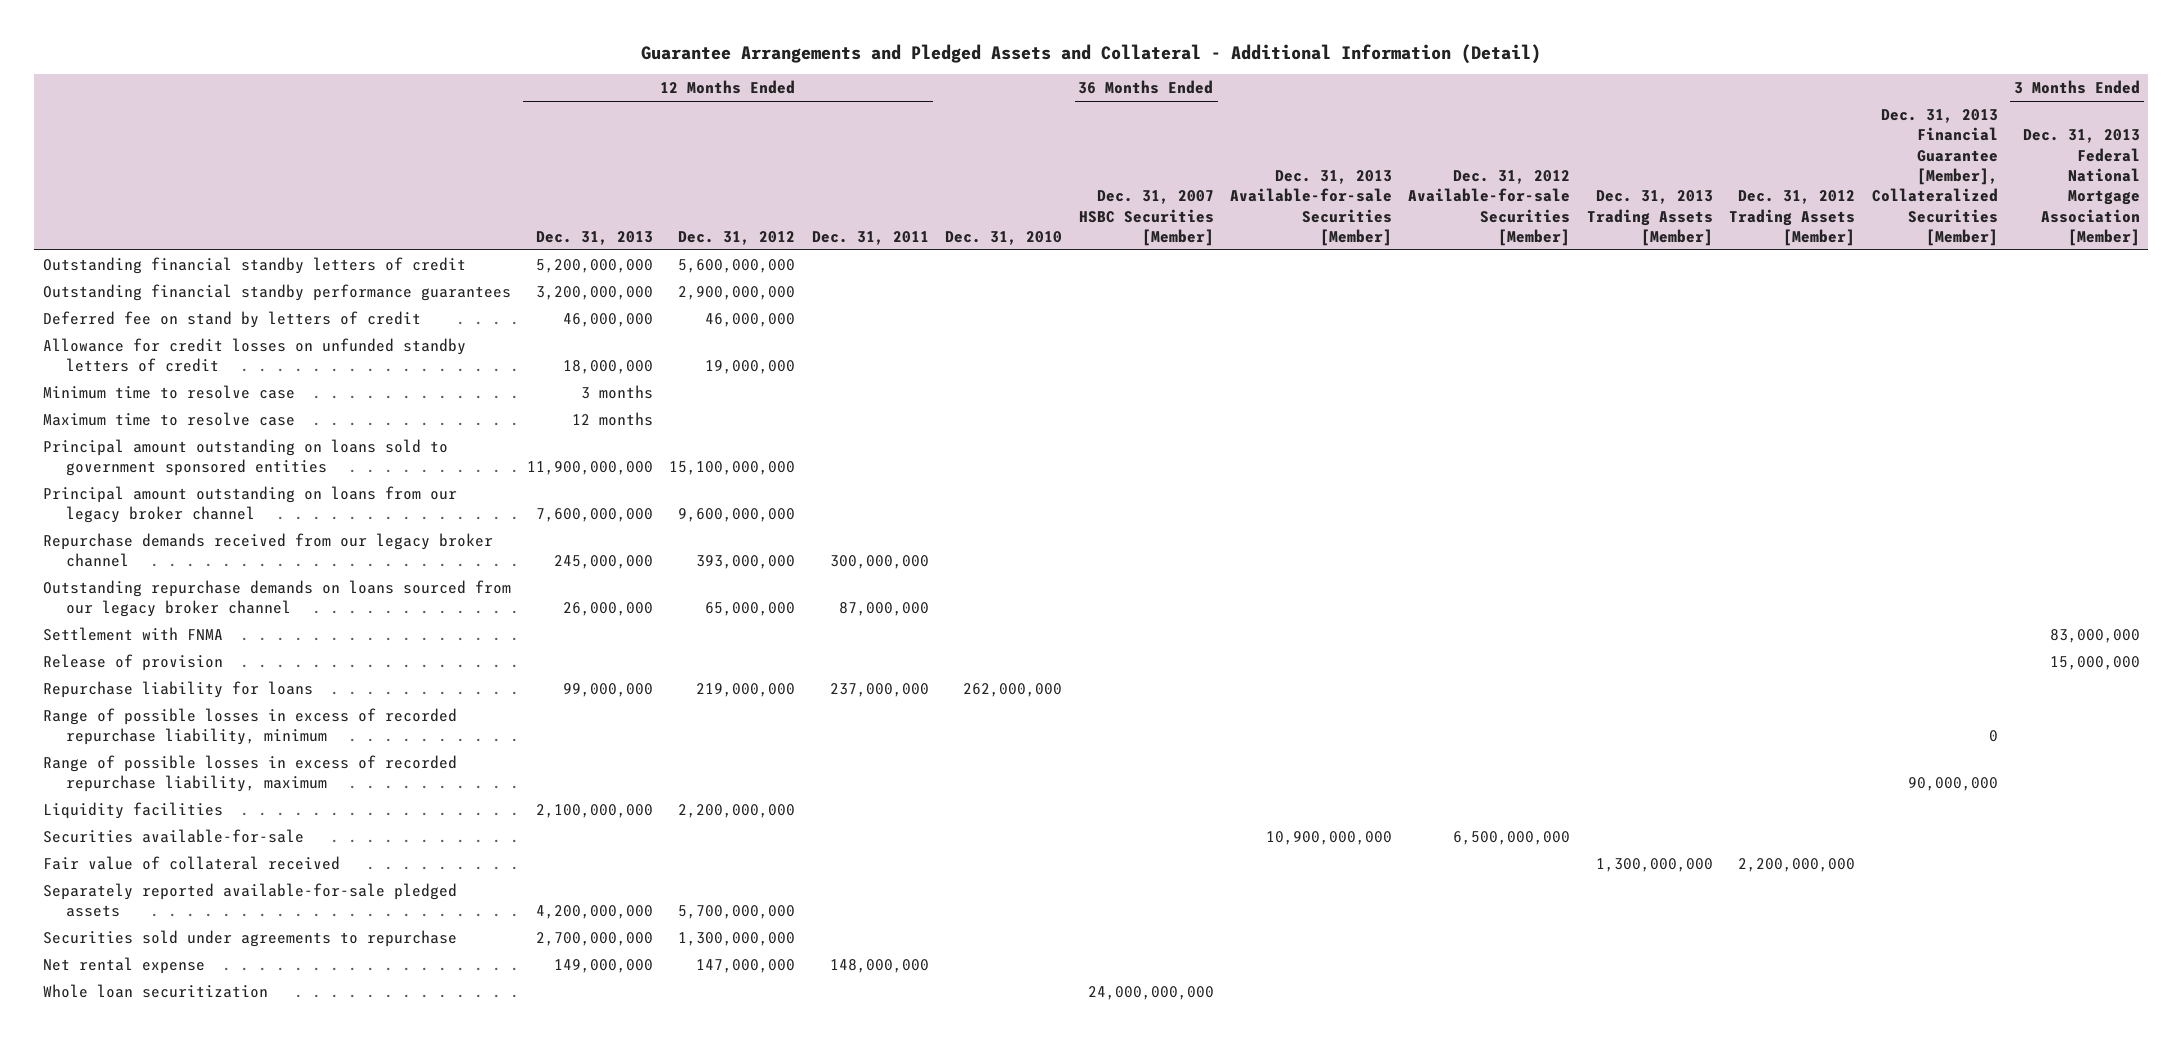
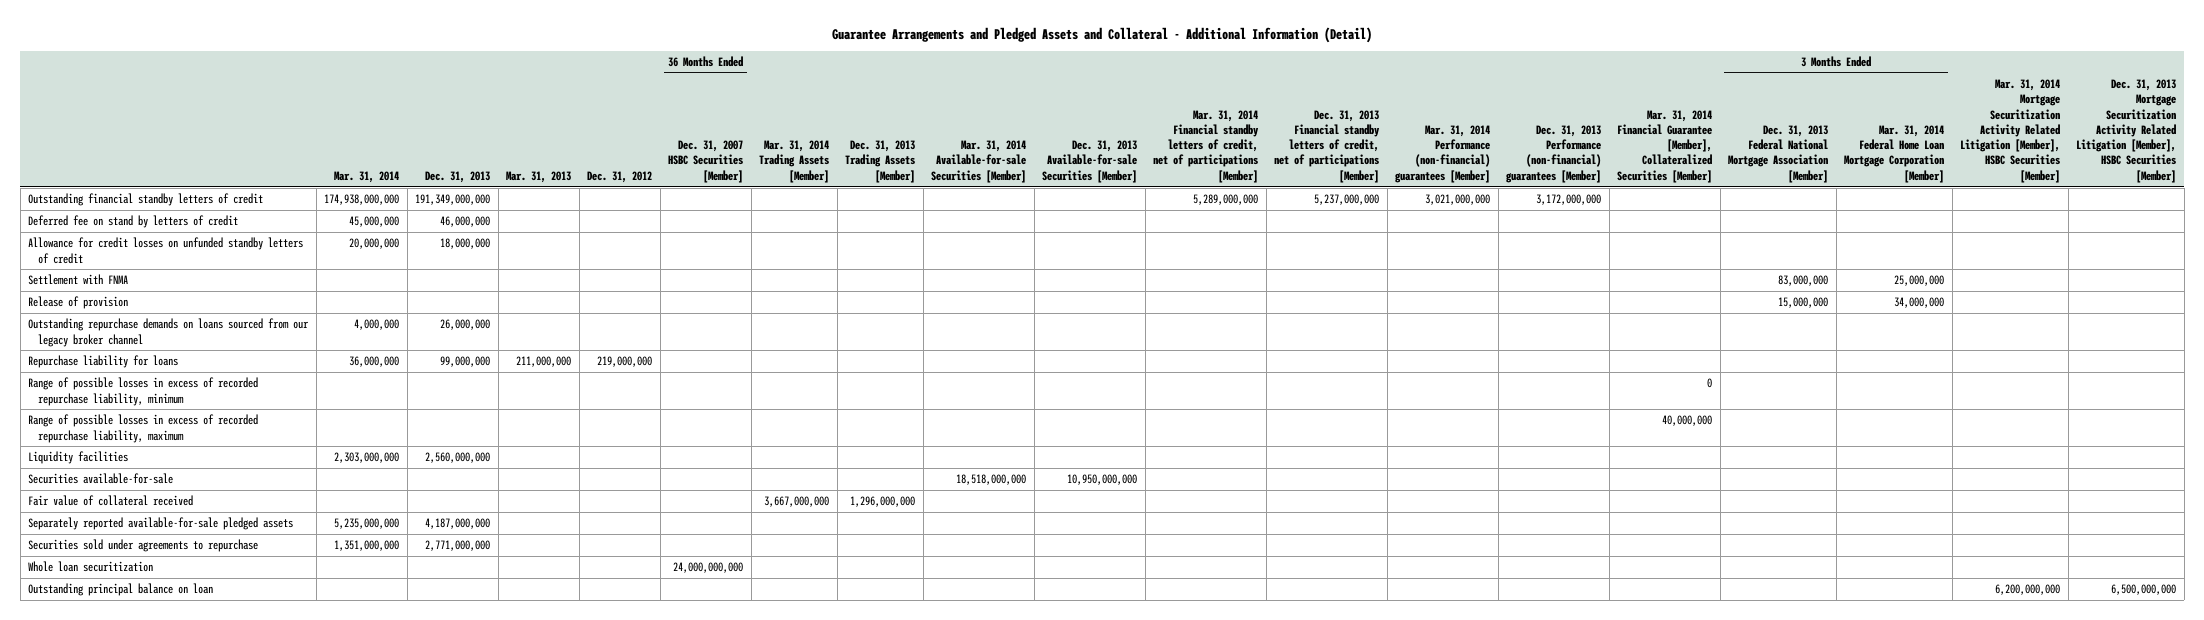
- | 12 Months Ended Dec. 31, 2013 | 12 Months Ended Dec. 31, 2012 | 12 Months Ended Dec. 31, 2011 | Dec. 31, 2010 | 36 Months Ended Dec. 31, 2007 HSBC Securities [Member] | Dec. 31, 2013 Available-for-sale Securities [Member] | Dec. 31, 2012 Available-for-sale Securities [Member] | Dec. 31, 2013 Trading Assets [Member] | Dec. 31, 2012 Trading Assets [Member] | Dec. 31, 2013 Financial Guarantee [Member], Collateralized Securities [Member] | 3 Months Ended Dec. 31, 2013 Federal National Mortgage Association [Member]
+ | Mar. 31, 2014 | Dec. 31, 2013 | Mar. 31, 2013 | Dec. 31, 2012 | 36 Months Ended Dec. 31, 2007 HSBC Securities [Member] | Mar. 31, 2014 Trading Assets [Member] | Dec. 31, 2013 Trading Assets [Member] | Mar. 31, 2014 Available-for-sale Securities [Member] | Dec. 31, 2013 Available-for-sale Securities [Member] | Mar. 31, 2014 Financial standby letters of credit, net of participations [Member] | Dec. 31, 2013 Financial standby letters of credit, net of participations [Member] | Mar. 31, 2014 Performance (non-financial) guarantees [Member] | Dec. 31, 2013 Performance (non-financial) guarantees [Member] | Mar. 31, 2014 Financial Guarantee [Member], Collateralized Securities [Member] | 3 Months Ended Dec. 31, 2013 Federal National Mortgage Association [Member] | 3 Months Ended Mar. 31, 2014 Federal Home Loan Mortgage Corporation [Member] | Mar. 31, 2014 Mortgage Securitization Activity Related Litigation [Member], HSBC Securities [Member] | Dec. 31, 2013 Mortgage Securitization Activity Related Litigation [Member], HSBC Securities [Member]
- Outstanding financial standby performance guarantees | 3,200,000,000 | 2,900,000,000 | | | | | | | | |
- Minimum time to resolve case | 3 months | | | | | | | | | |
- Maximum time to resolve case | 12 months | | | | | | | | | |
- Principal amount outstanding on loans sold to government sponsored entities | 11,900,000,000 | 15,100,000,000 | | | | | | | | |
- Principal amount outstanding on loans from our legacy broker channel | 7,600,000,000 | 9,600,000,000 | | | | | | | | |
- Repurchase demands received from our legacy broker channel | 245,000,000 | 393,000,000 | 300,000,000 | | | | | | | |
moved down: Outstanding repurchase demands on loans sourced from our legacy broker channel | 4,000,000 | 26,000,000 | | | | | | | | | | | | | | | |
- Securities available-for-sale | | | | | | 10,900,000,000 | 6,500,000,000 | | | |
- Fair value of collateral received | | | | | | | | 1,300,000,000 | 2,200,000,000 | |
+ Securities available-for-sale | | | | | | | | 18,518,000,000 | 10,950,000,000 | | | | | | | | |
+ Fair value of collateral received | | | | | | 3,667,000,000 | 1,296,000,000 | | | | | | | | | | |
- Net rental expense | 149,000,000 | 147,000,000 | 148,000,000 | | | | | | | |
+ Outstanding principal balance on loan | | | | | | | | | | | | | | | | | 6,200,000,000 | 6,500,000,000

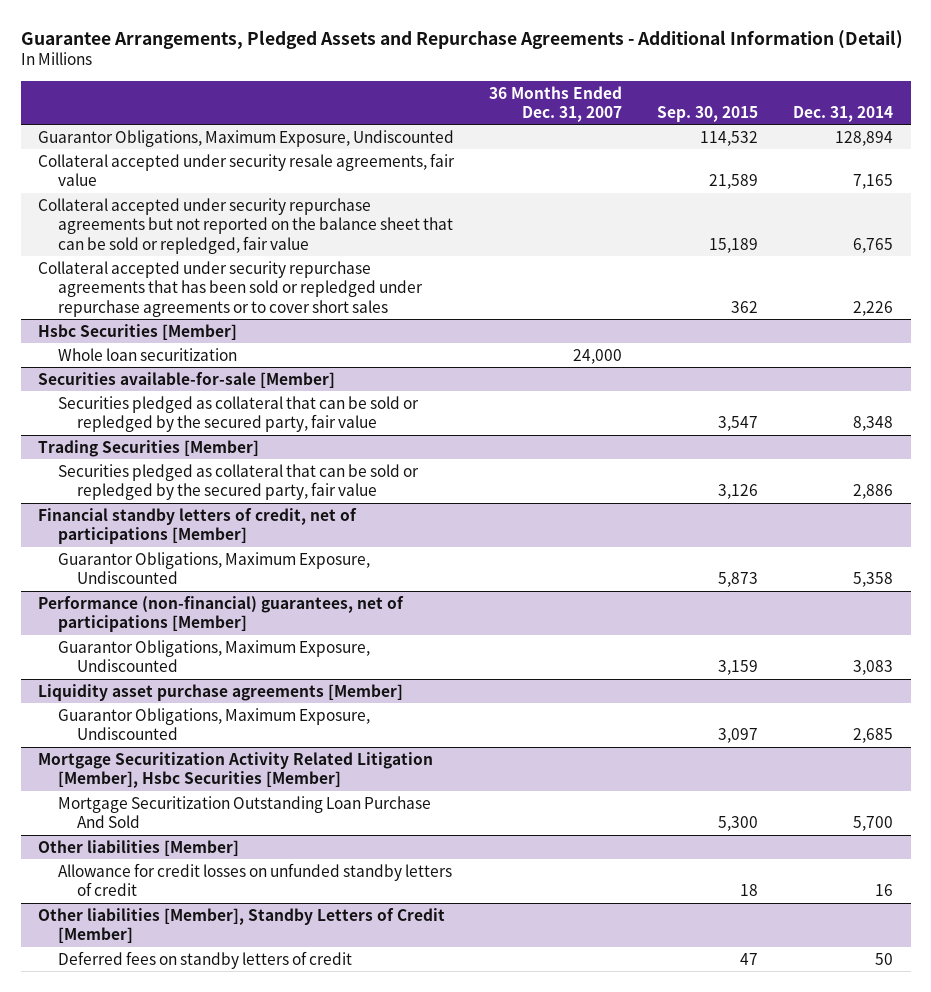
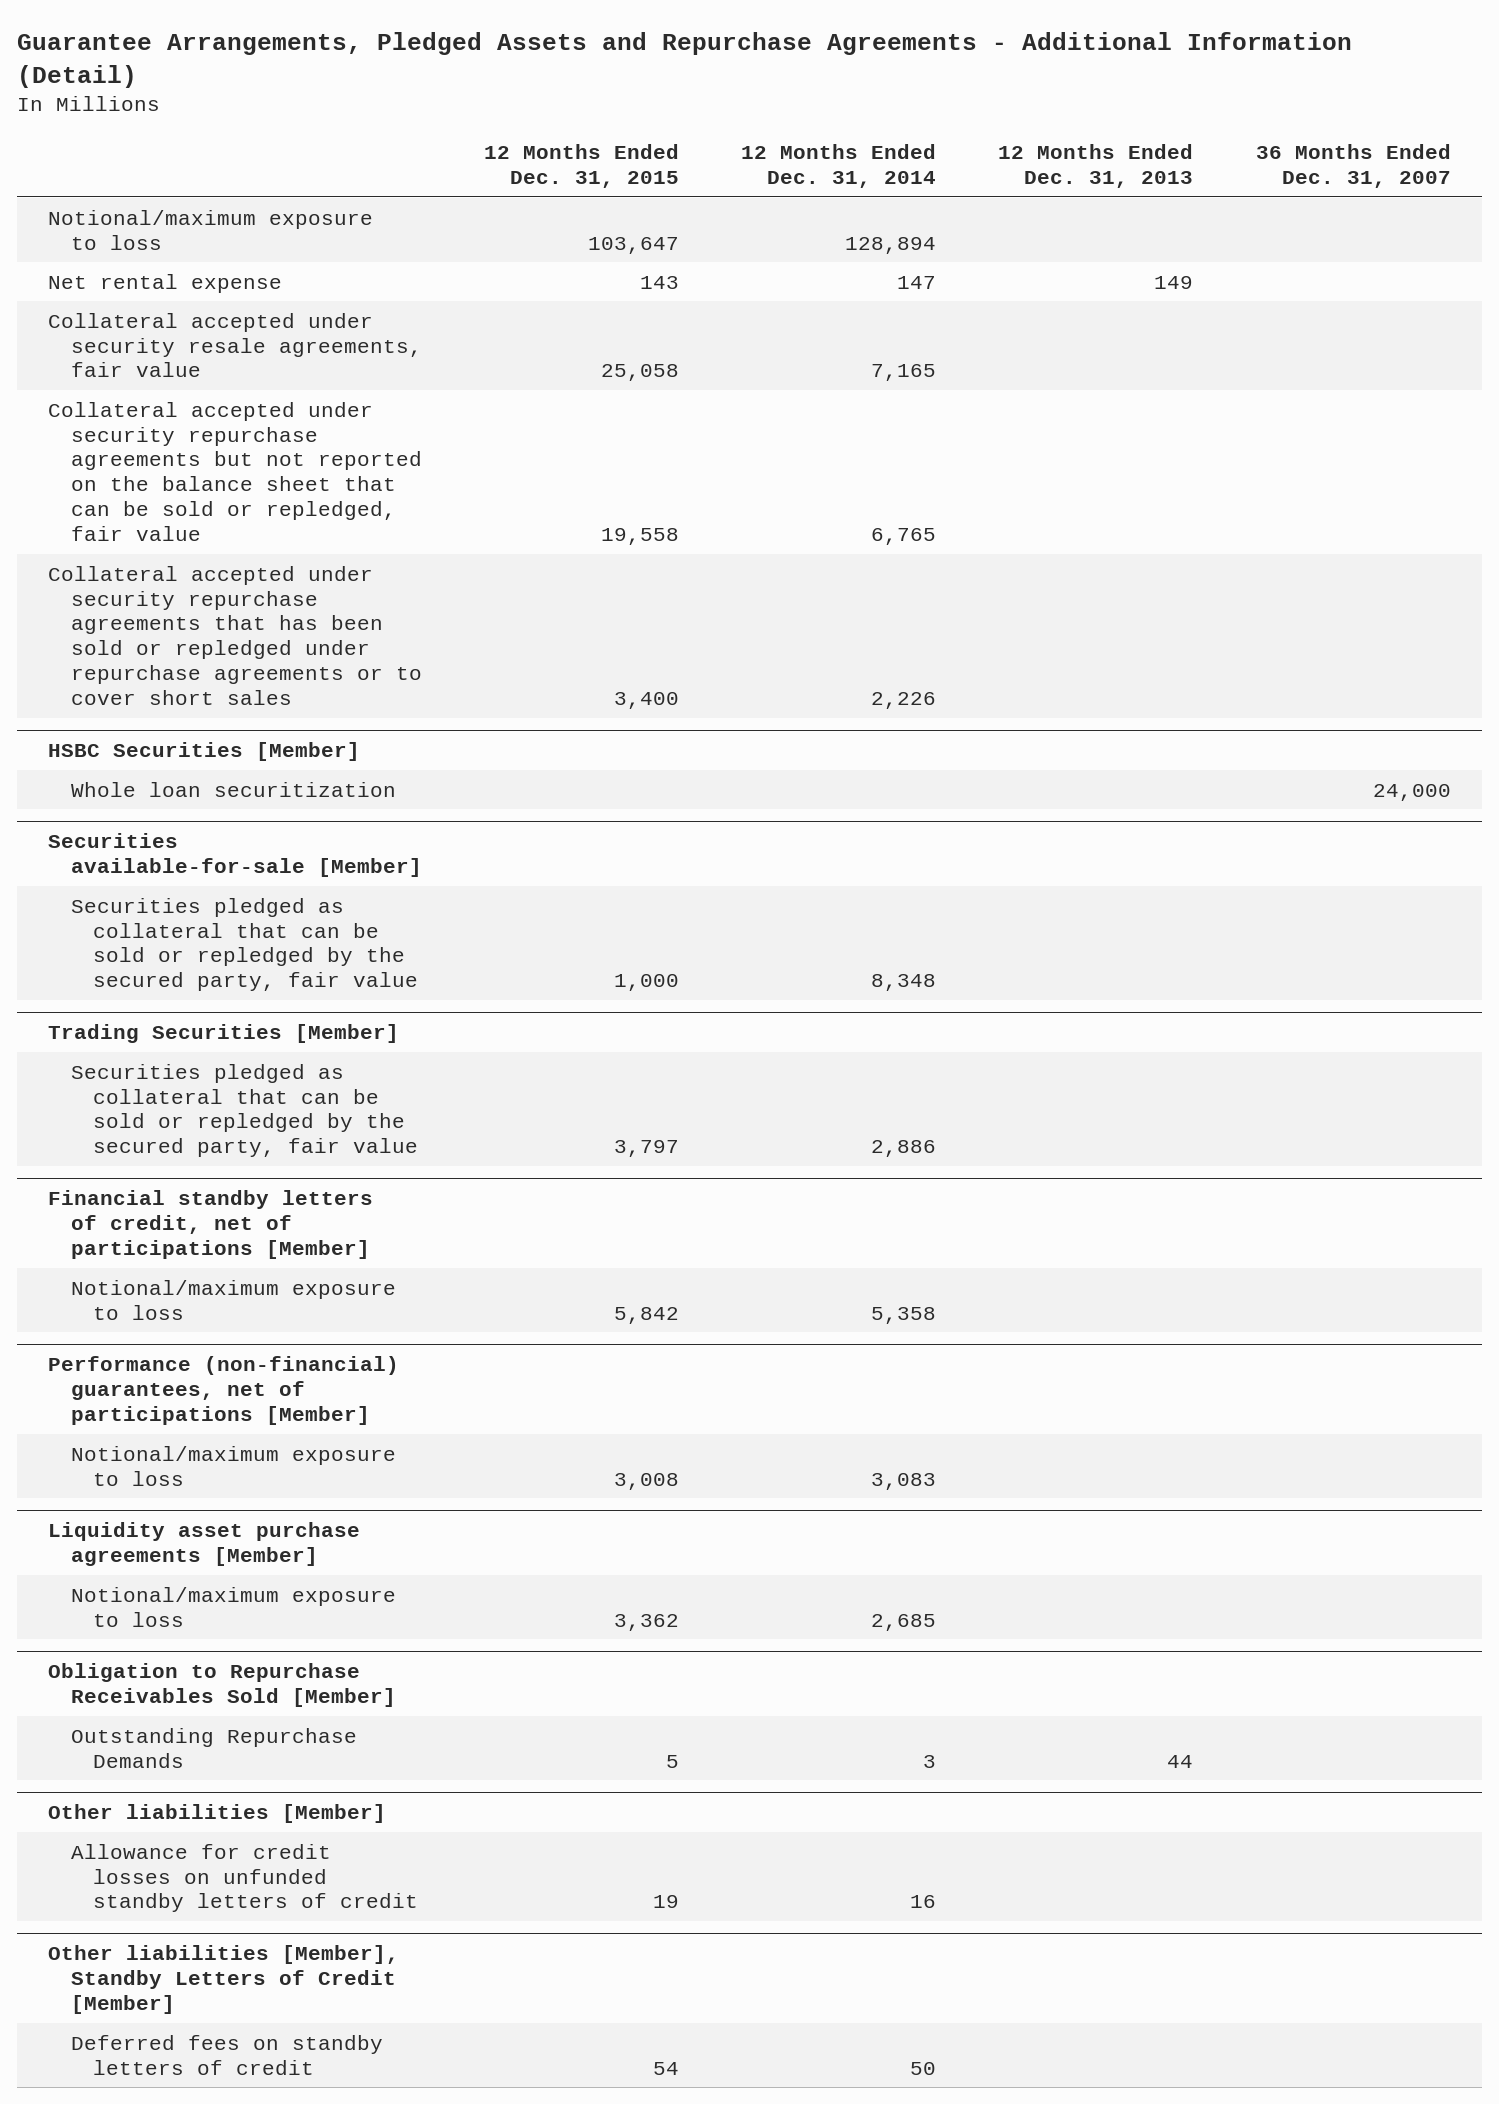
- | 36 Months Ended Dec. 31, 2007 | Sep. 30, 2015 | Dec. 31, 2014
+ | 12 Months Ended Dec. 31, 2015 | 12 Months Ended Dec. 31, 2014 | 12 Months Ended Dec. 31, 2013 | 36 Months Ended Dec. 31, 2007
- Guarantor Obligations, Maximum Exposure, Undiscounted | | 114,532 | 128,894
+ Notional/maximum exposure to loss | 103,647 | 128,894 | |
+ Net rental expense | 143 | 147 | 149 |
- Hsbc Securities [Member]
+ HSBC Securities [Member]
@ Financial standby letters of credit, net of participations [Member]
- Guarantor Obligations, Maximum Exposure, Undiscounted | | 5,873 | 5,358
+ Notional/maximum exposure to loss | 5,842 | 5,358 | |
@ Performance (non-financial) guarantees, net of participations [Member]
- Guarantor Obligations, Maximum Exposure, Undiscounted | | 3,159 | 3,083
+ Notional/maximum exposure to loss | 3,008 | 3,083 | |
@ Liquidity asset purchase agreements [Member]
- Guarantor Obligations, Maximum Exposure, Undiscounted | | 3,097 | 2,685
- Mortgage Securitization Activity Related Litigation [Member], Hsbc Securities [Member]
- Mortgage Securitization Outstanding Loan Purchase And Sold | | 5,300 | 5,700
@ Liquidity asset purchase agreements [Member]
+ Notional/maximum exposure to loss | 3,362 | 2,685 | |
+ Obligation to Repurchase Receivables Sold [Member]
+ Outstanding Repurchase Demands | 5 | 3 | 44 |

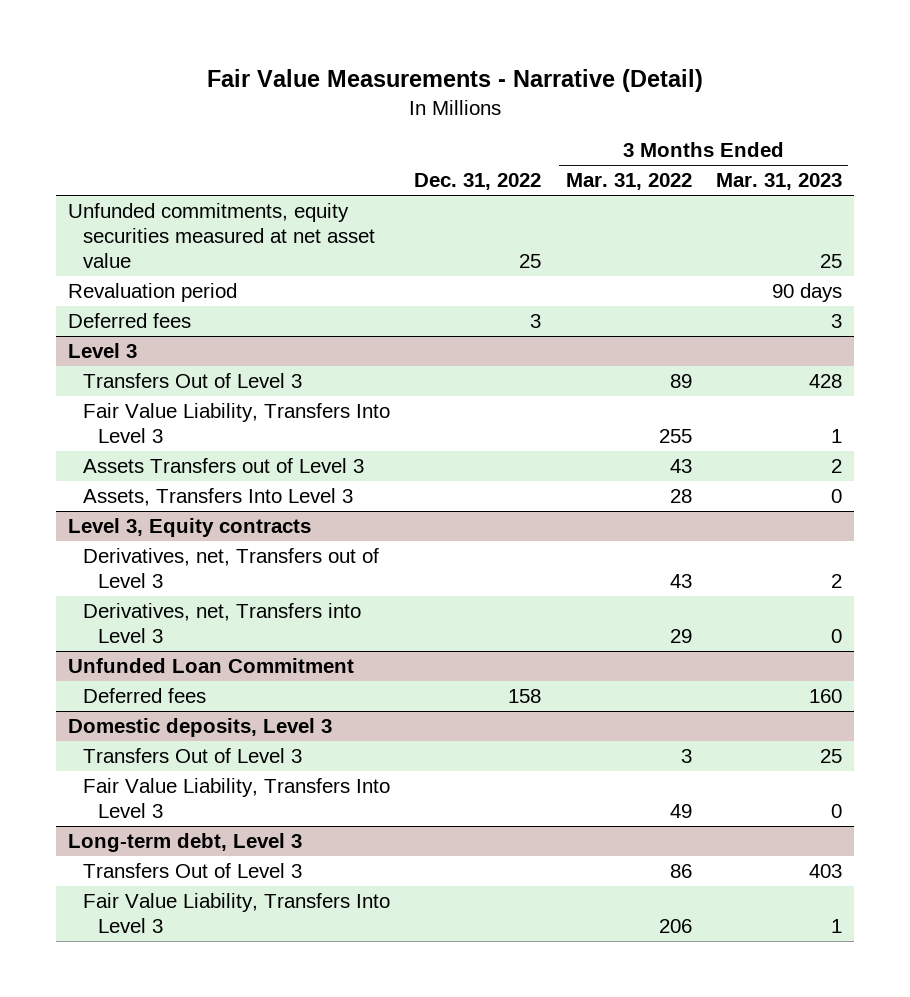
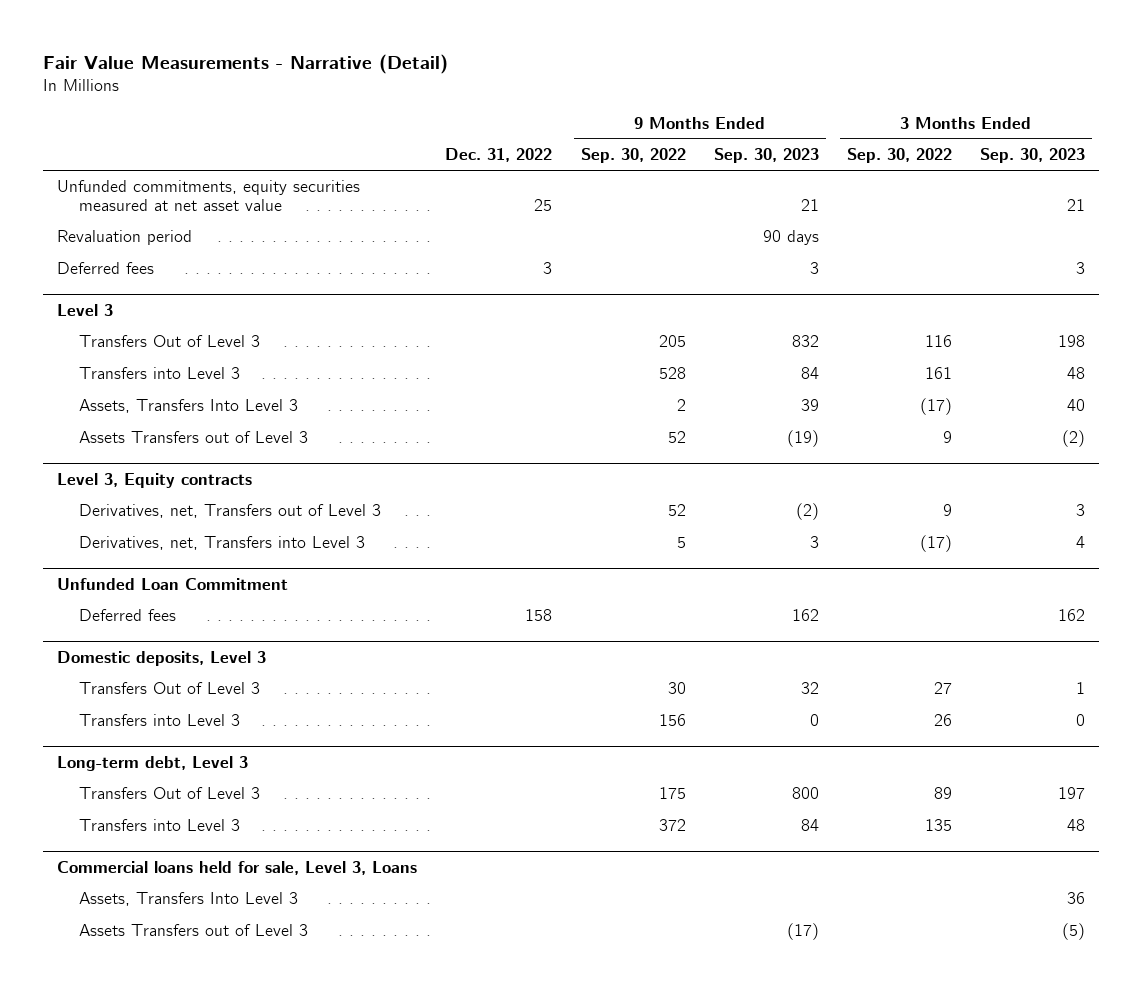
- | Dec. 31, 2022 | 3 Months Ended Mar. 31, 2022 | 3 Months Ended Mar. 31, 2023
+ | Dec. 31, 2022 | 9 Months Ended Sep. 30, 2022 | 9 Months Ended Sep. 30, 2023 | 3 Months Ended Sep. 30, 2022 | 3 Months Ended Sep. 30, 2023
@ Level 3
- Fair Value Liability, Transfers Into Level 3 | | 255 | 1
+ Transfers into Level 3 | | 528 | 84 | 161 | 48
moved down: Assets Transfers out of Level 3 | | 52 | (19) | 9 | (2)
@ Domestic deposits, Level 3
- Fair Value Liability, Transfers Into Level 3 | | 49 | 0
+ Transfers into Level 3 | | 156 | 0 | 26 | 0
@ Long-term debt, Level 3
- Fair Value Liability, Transfers Into Level 3 | | 206 | 1
+ Transfers into Level 3 | | 372 | 84 | 135 | 48
+ Commercial loans held for sale, Level 3, Loans
+ Assets, Transfers Into Level 3 | | | | | 36
+ Assets Transfers out of Level 3 | | | (17) | | (5)

